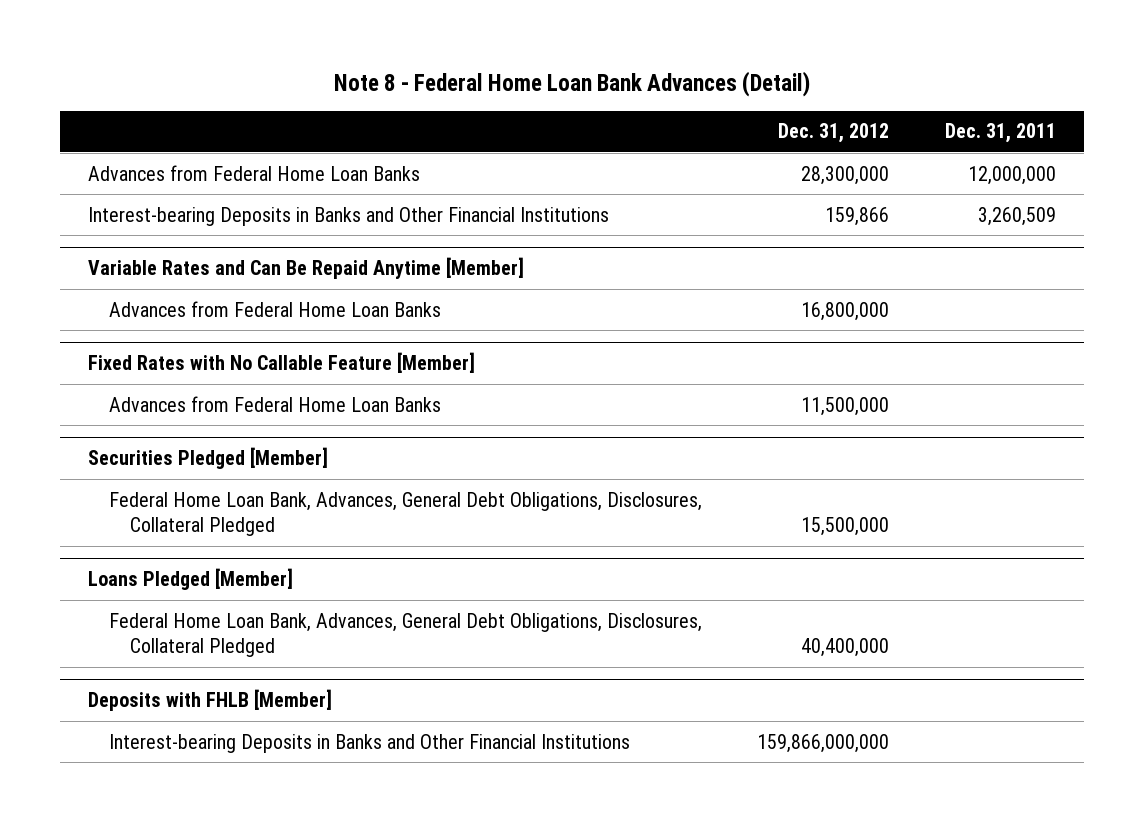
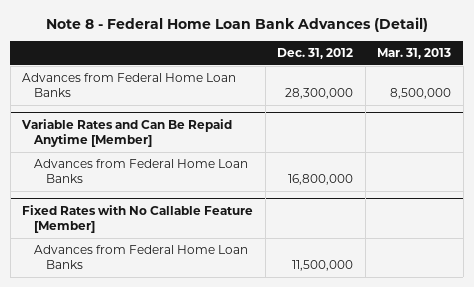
- | Dec. 31, 2012 | Dec. 31, 2011
+ | Dec. 31, 2012 | Mar. 31, 2013
- Interest-bearing Deposits in Banks and Other Financial Institutions | 159,866 | 3,260,509
- Securities Pledged [Member]
- Federal Home Loan Bank, Advances, General Debt Obligations, Disclosures, Collateral Pledged | 15,500,000 |
- Loans Pledged [Member]
- Federal Home Loan Bank, Advances, General Debt Obligations, Disclosures, Collateral Pledged | 40,400,000 |
- Deposits with FHLB [Member]
- Interest-bearing Deposits in Banks and Other Financial Institutions | 159,866,000,000 |

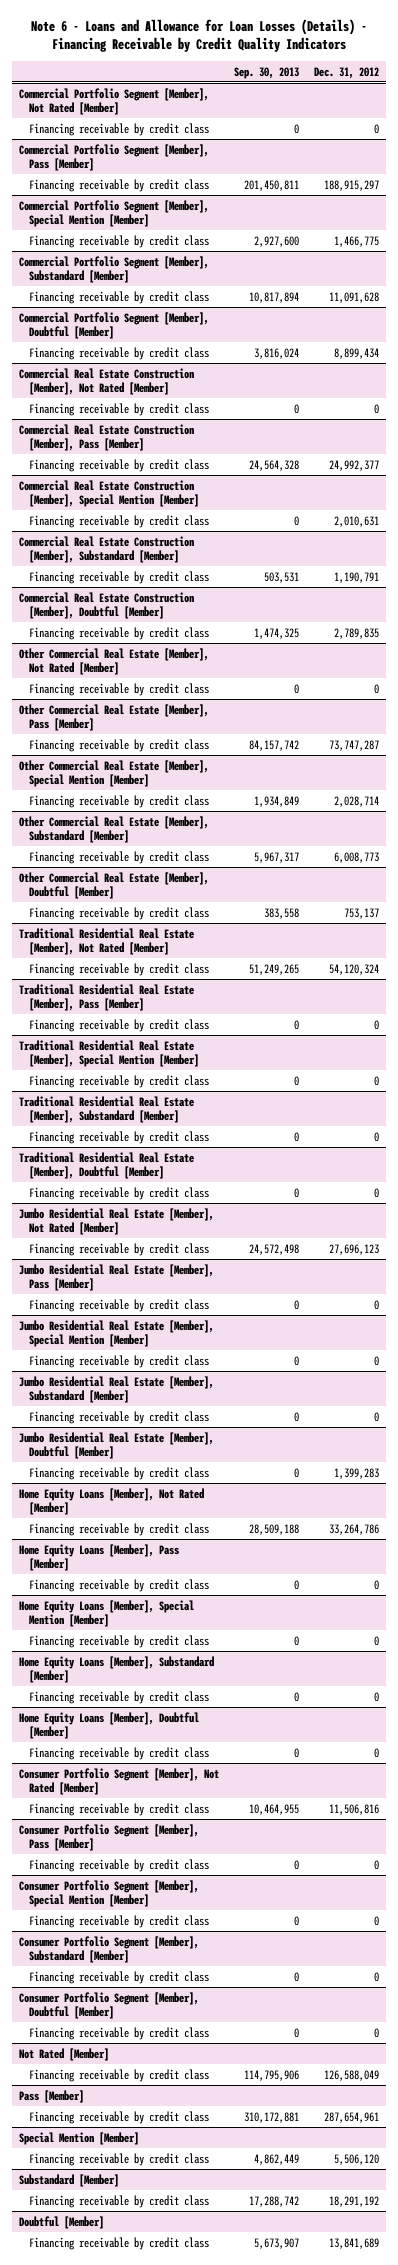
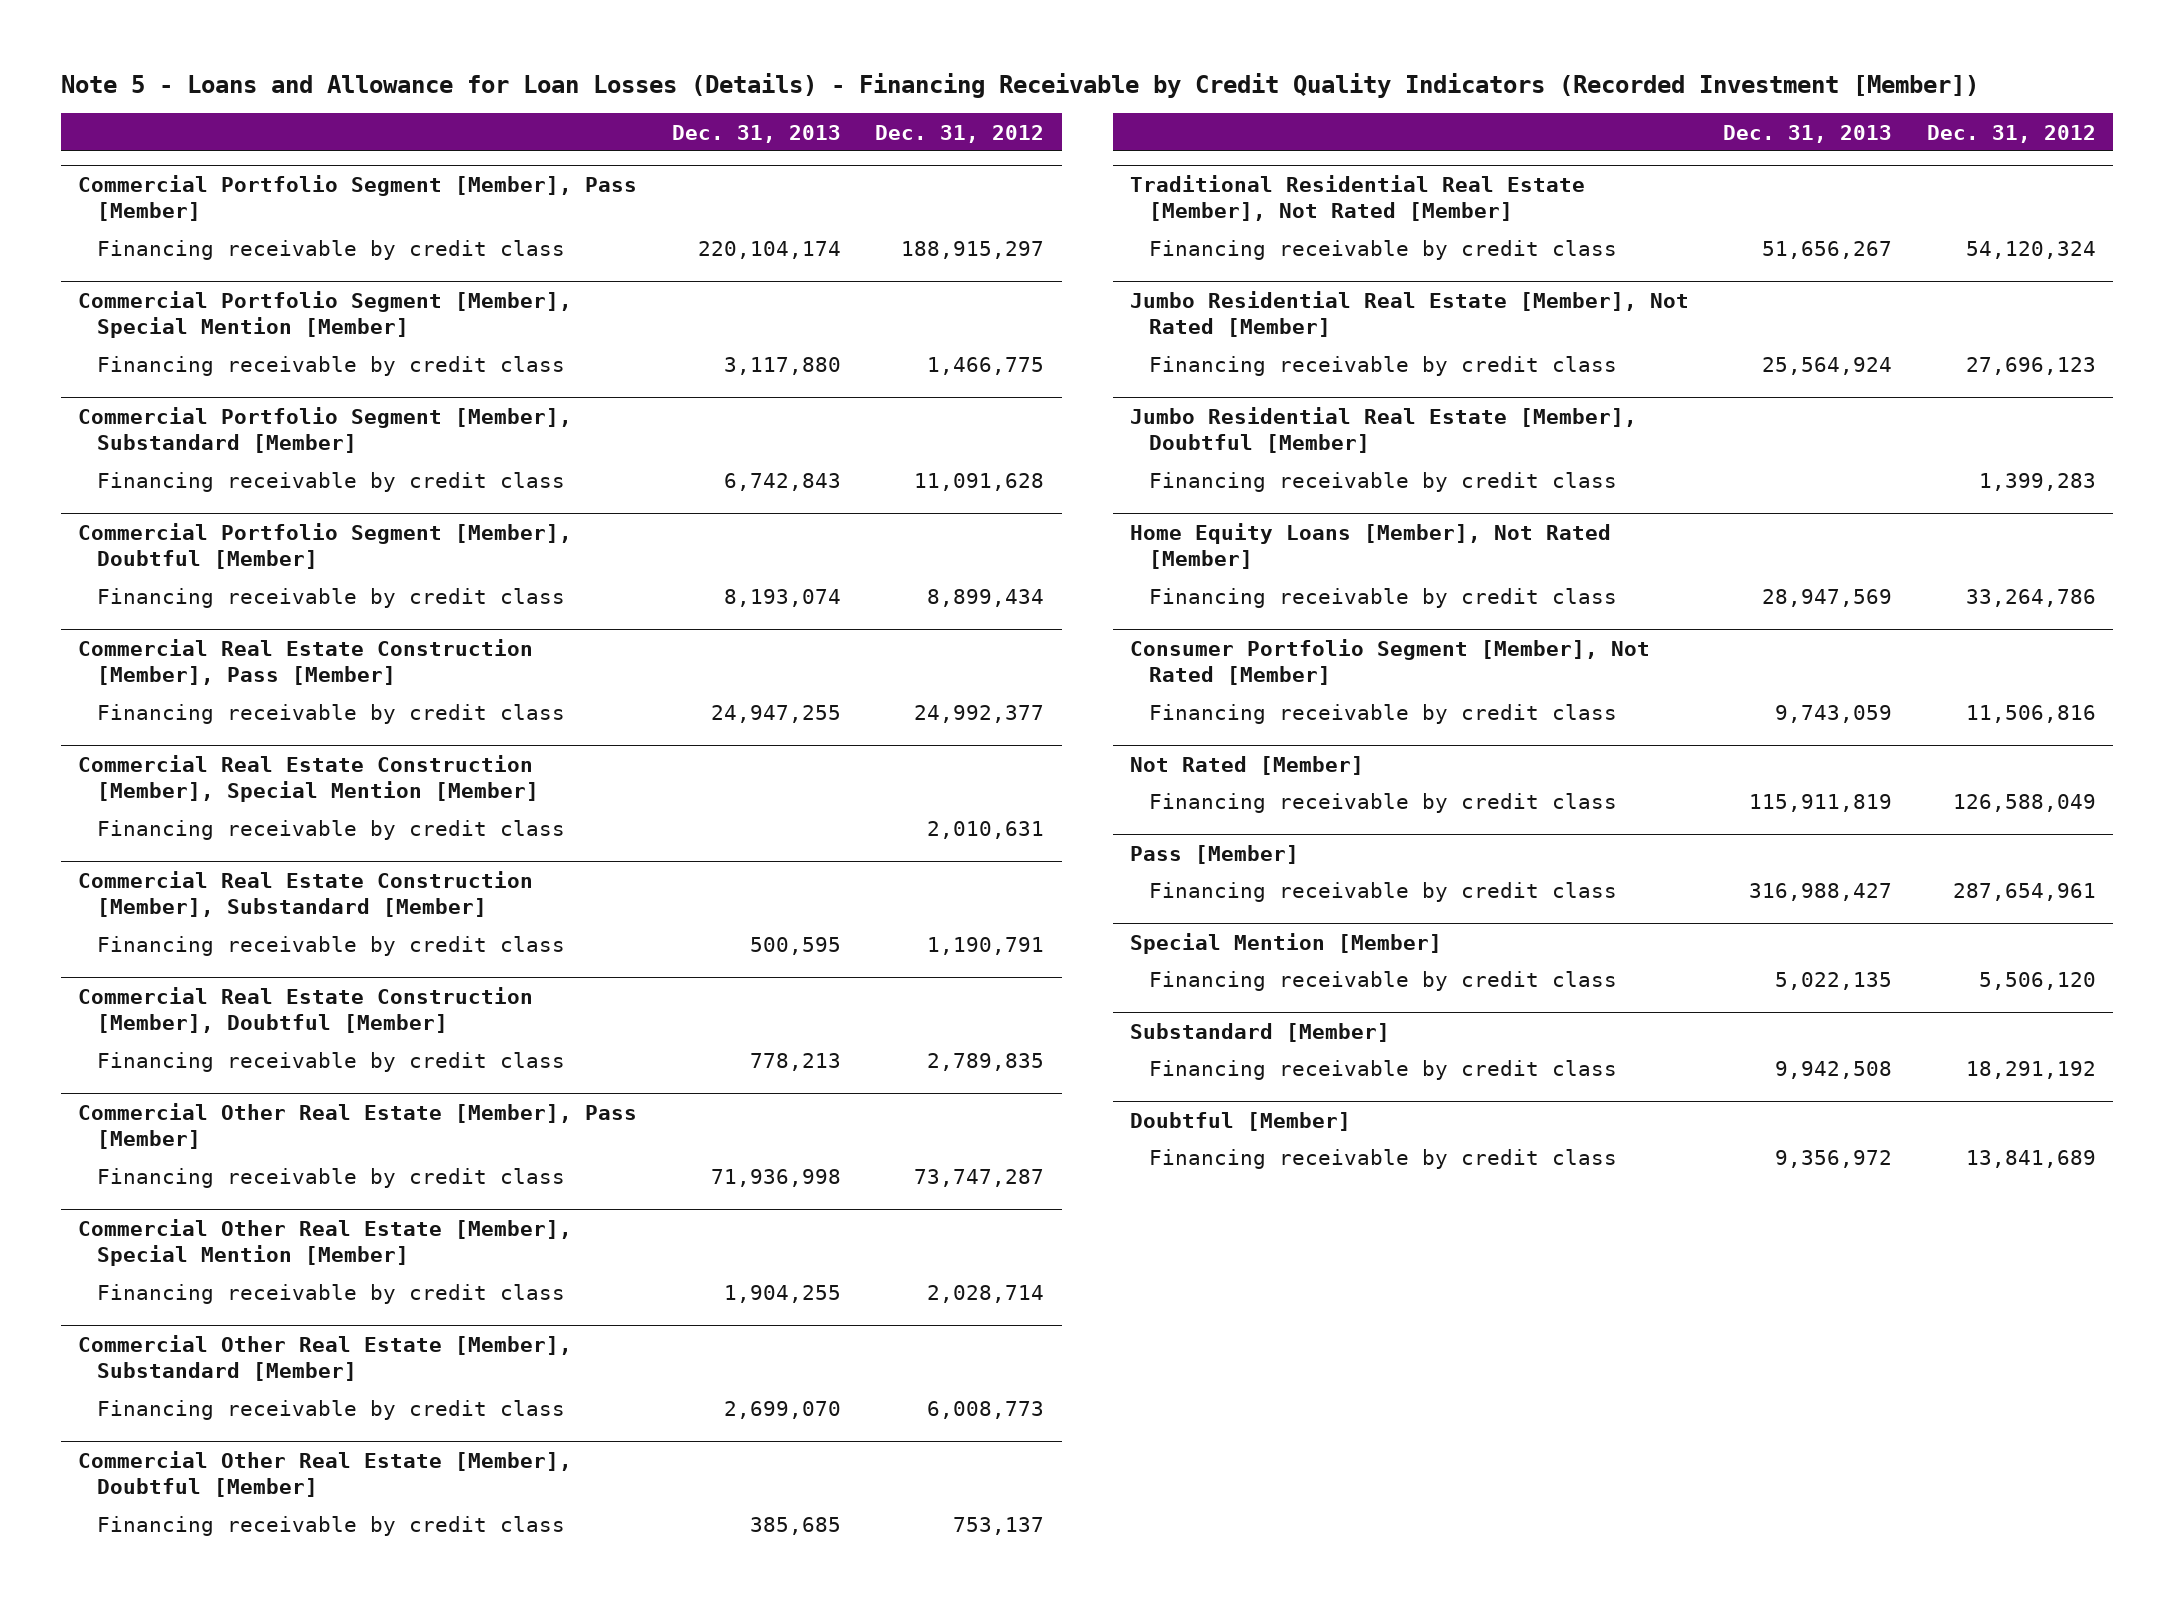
- Note 6 - Loans and Allowance for Loan Losses (Details) - Financing Receivable by Credit Quality Indicators
+ Note 5 - Loans and Allowance for Loan Losses (Details) - Financing Receivable by Credit Quality Indicators (Recorded Investment [Member])
- | Sep. 30, 2013 | Dec. 31, 2012
+ | Dec. 31, 2013 | Dec. 31, 2012
- Commercial Portfolio Segment [Member], Not Rated [Member]
- Financing receivable by credit class | 0 | 0
- Commercial Real Estate Construction [Member], Not Rated [Member]
- Financing receivable by credit class | 0 | 0
- Other Commercial Real Estate [Member], Not Rated [Member]
- Financing receivable by credit class | 0 | 0
- Other Commercial Real Estate [Member], Pass [Member]
+ Commercial Other Real Estate [Member], Pass [Member]
- Other Commercial Real Estate [Member], Special Mention [Member]
+ Commercial Other Real Estate [Member], Special Mention [Member]
- Other Commercial Real Estate [Member], Substandard [Member]
+ Commercial Other Real Estate [Member], Substandard [Member]
- Other Commercial Real Estate [Member], Doubtful [Member]
+ Commercial Other Real Estate [Member], Doubtful [Member]
- Traditional Residential Real Estate [Member], Pass [Member]
- Financing receivable by credit class | 0 | 0
- Traditional Residential Real Estate [Member], Special Mention [Member]
- Financing receivable by credit class | 0 | 0
- Traditional Residential Real Estate [Member], Substandard [Member]
- Financing receivable by credit class | 0 | 0
- Traditional Residential Real Estate [Member], Doubtful [Member]
- Financing receivable by credit class | 0 | 0
- Jumbo Residential Real Estate [Member], Pass [Member]
- Financing receivable by credit class | 0 | 0
- Jumbo Residential Real Estate [Member], Special Mention [Member]
- Financing receivable by credit class | 0 | 0
- Jumbo Residential Real Estate [Member], Substandard [Member]
- Financing receivable by credit class | 0 | 0
- Home Equity Loans [Member], Pass [Member]
- Financing receivable by credit class | 0 | 0
- Home Equity Loans [Member], Special Mention [Member]
- Financing receivable by credit class | 0 | 0
- Home Equity Loans [Member], Substandard [Member]
- Financing receivable by credit class | 0 | 0
- Home Equity Loans [Member], Doubtful [Member]
- Financing receivable by credit class | 0 | 0
- Consumer Portfolio Segment [Member], Pass [Member]
- Financing receivable by credit class | 0 | 0
- Consumer Portfolio Segment [Member], Special Mention [Member]
- Financing receivable by credit class | 0 | 0
- Consumer Portfolio Segment [Member], Substandard [Member]
- Financing receivable by credit class | 0 | 0
- Consumer Portfolio Segment [Member], Doubtful [Member]
- Financing receivable by credit class | 0 | 0

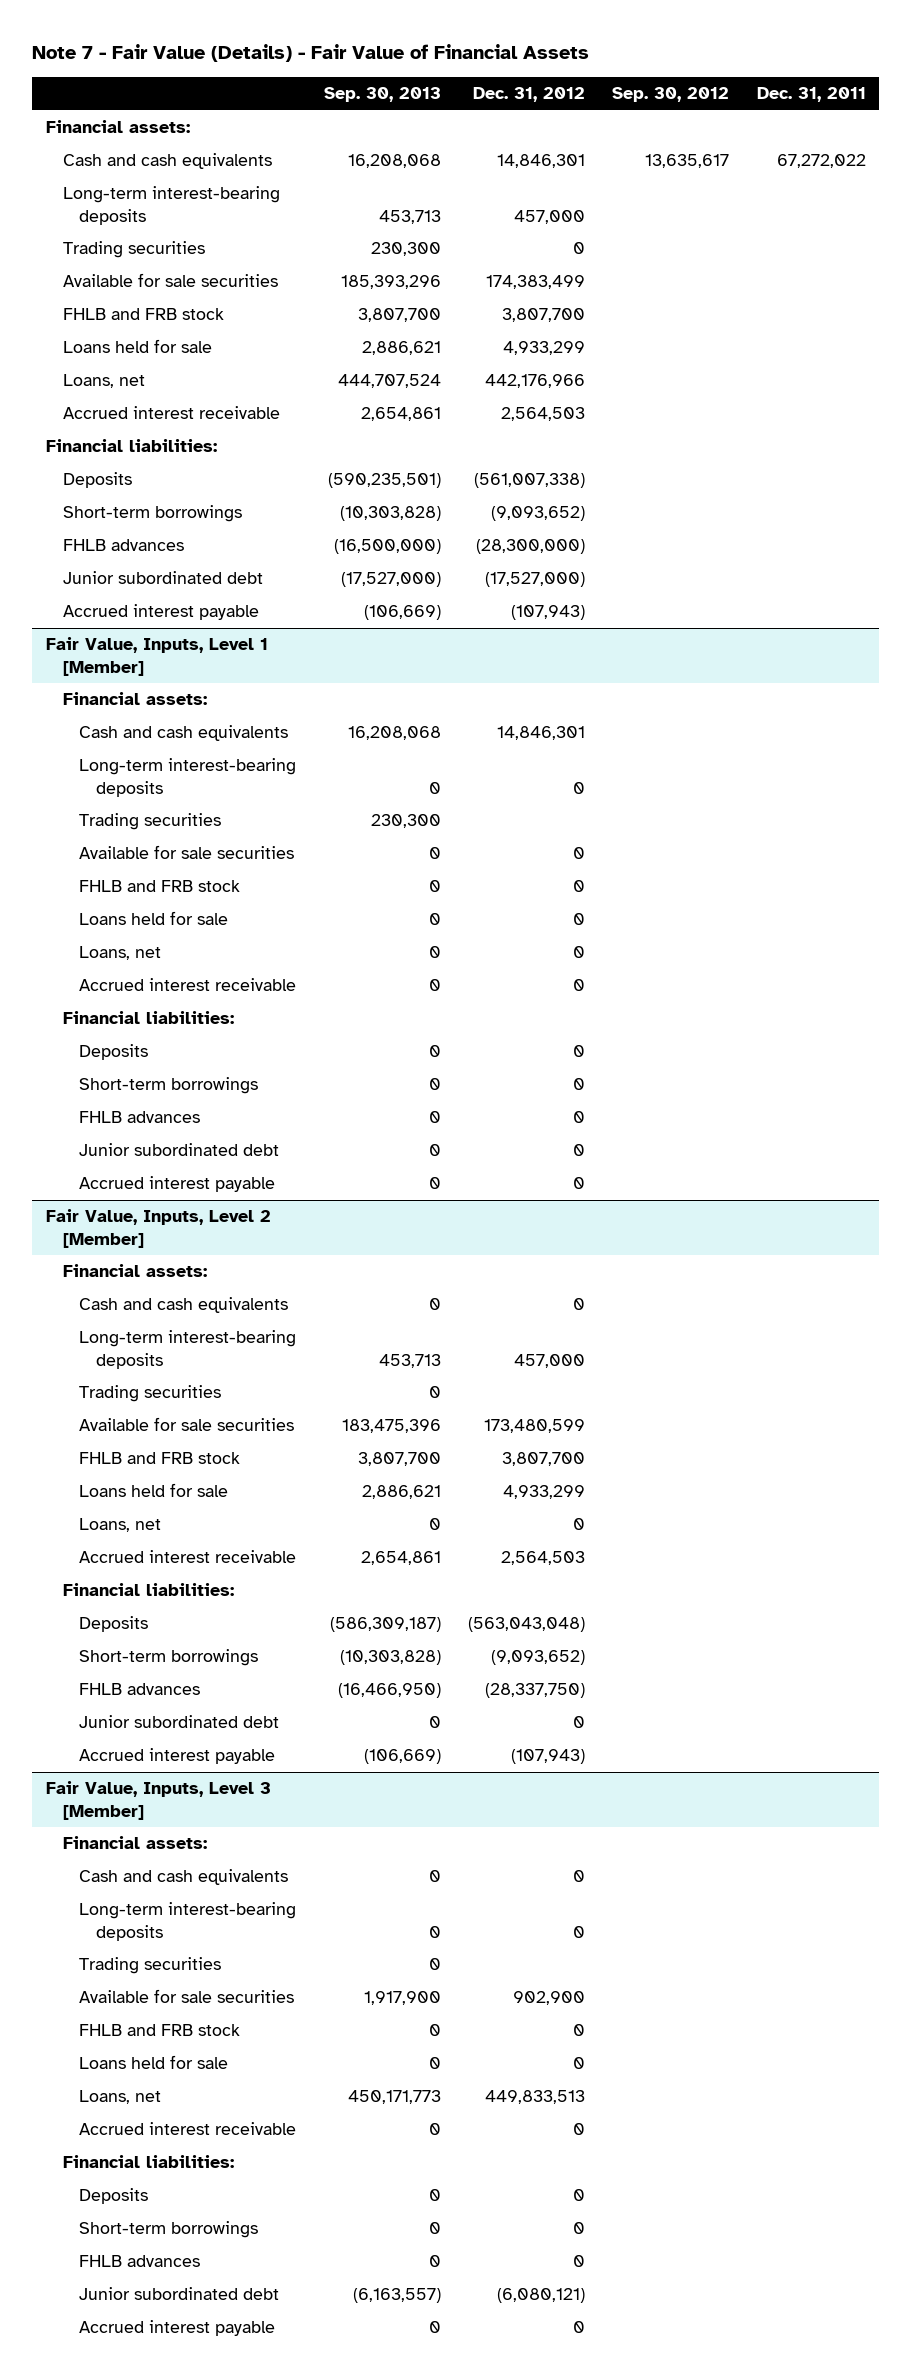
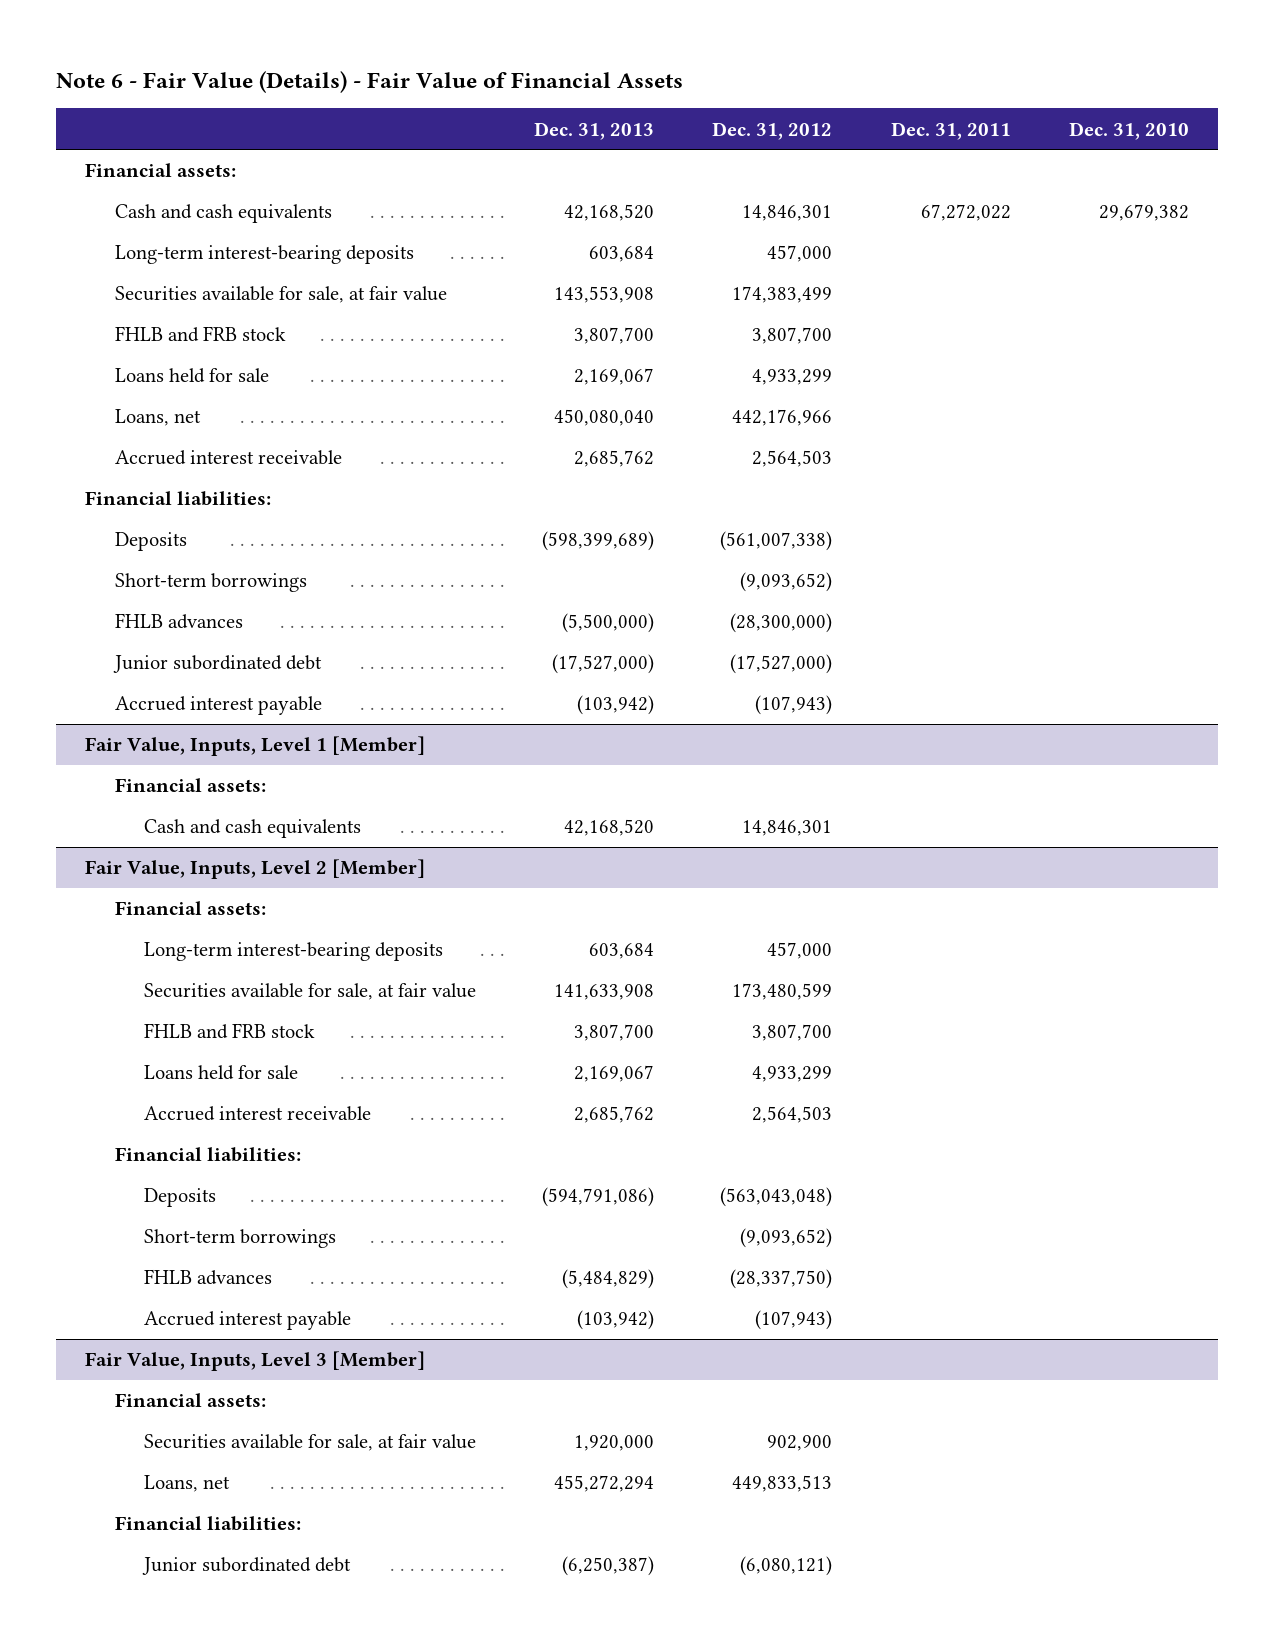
- Note 7 - Fair Value (Details) - Fair Value of Financial Assets
+ Note 6 - Fair Value (Details) - Fair Value of Financial Assets
- | Sep. 30, 2013 | Dec. 31, 2012 | Sep. 30, 2012 | Dec. 31, 2011
+ | Dec. 31, 2013 | Dec. 31, 2012 | Dec. 31, 2011 | Dec. 31, 2010
- Trading securities | 230,300 | 0 | |
- Available for sale securities | 185,393,296 | 174,383,499 | |
+ Securities available for sale, at fair value | 143,553,908 | 174,383,499 | |
@ Fair Value, Inputs, Level 1 [Member]
- Long-term interest-bearing deposits | 0 | 0 | |
- Trading securities | 230,300 | | |
- Available for sale securities | 0 | 0 | |
- FHLB and FRB stock | 0 | 0 | |
- Loans held for sale | 0 | 0 | |
- Loans, net | 0 | 0 | |
- Accrued interest receivable | 0 | 0 | |
- Financial liabilities:
- Deposits | 0 | 0 | |
- Short-term borrowings | 0 | 0 | |
- FHLB advances | 0 | 0 | |
- Junior subordinated debt | 0 | 0 | |
- Accrued interest payable | 0 | 0 | |
@ Fair Value, Inputs, Level 2 [Member]
- Cash and cash equivalents | 0 | 0 | |
- Trading securities | 0 | | |
- Available for sale securities | 183,475,396 | 173,480,599 | |
+ Securities available for sale, at fair value | 141,633,908 | 173,480,599 | |
- Loans, net | 0 | 0 | |
- Junior subordinated debt | 0 | 0 | |
@ Fair Value, Inputs, Level 3 [Member]
- Cash and cash equivalents | 0 | 0 | |
- Long-term interest-bearing deposits | 0 | 0 | |
- Trading securities | 0 | | |
- Available for sale securities | 1,917,900 | 902,900 | |
- FHLB and FRB stock | 0 | 0 | |
- Loans held for sale | 0 | 0 | |
+ Securities available for sale, at fair value | 1,920,000 | 902,900 | |
- Accrued interest receivable | 0 | 0 | |
- Deposits | 0 | 0 | |
- Short-term borrowings | 0 | 0 | |
- FHLB advances | 0 | 0 | |
- Accrued interest payable | 0 | 0 | |

